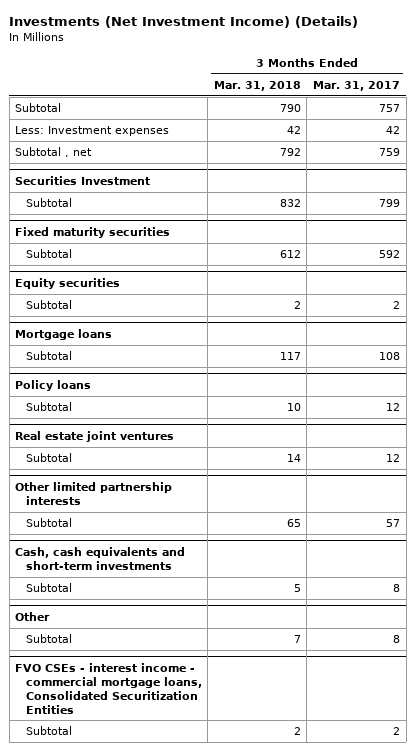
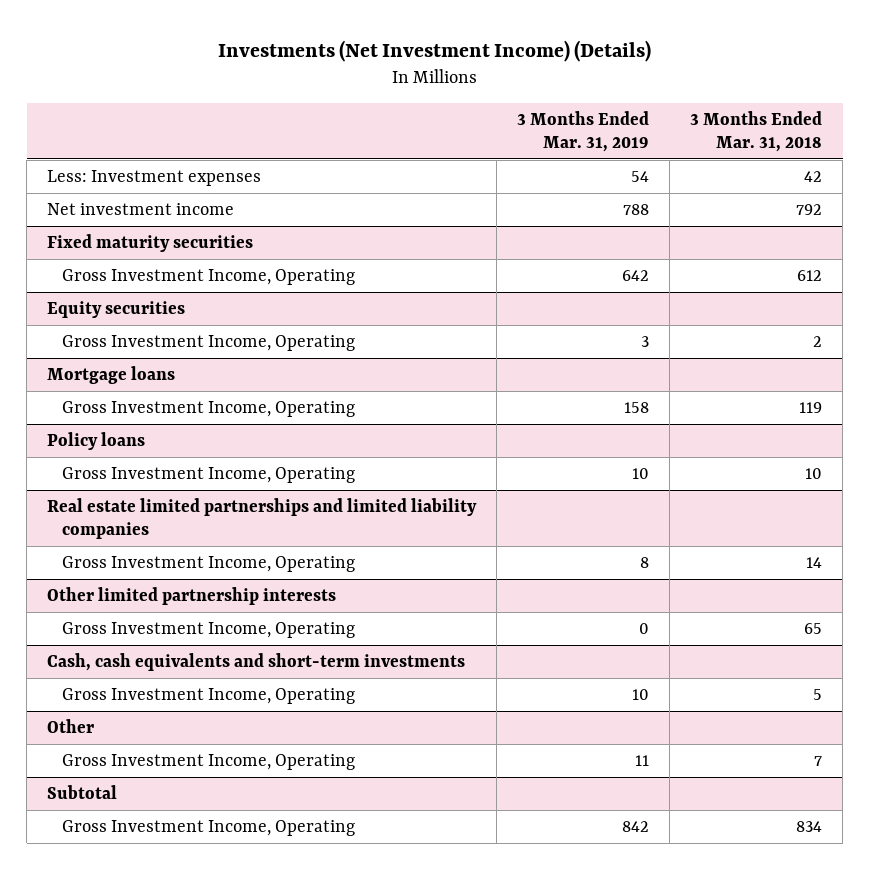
- | 3 Months Ended Mar. 31, 2018 | 3 Months Ended Mar. 31, 2017
+ | 3 Months Ended Mar. 31, 2019 | 3 Months Ended Mar. 31, 2018
- Subtotal | 790 | 757
- Subtotal , net | 792 | 759
- Securities Investment
- Subtotal | 832 | 799
+ Net investment income | 788 | 792
@ Fixed maturity securities
- Subtotal | 612 | 592
+ Gross Investment Income, Operating | 642 | 612
@ Equity securities
- Subtotal | 2 | 2
+ Gross Investment Income, Operating | 3 | 2
@ Mortgage loans
- Subtotal | 117 | 108
+ Gross Investment Income, Operating | 158 | 119
@ Policy loans
- Subtotal | 10 | 12
- Real estate joint ventures
- Subtotal | 14 | 12
@ Policy loans
+ Gross Investment Income, Operating | 10 | 10
+ Real estate limited partnerships and limited liability companies
+ Gross Investment Income, Operating | 8 | 14
@ Other limited partnership interests
- Subtotal | 65 | 57
+ Gross Investment Income, Operating | 0 | 65
@ Cash, cash equivalents and short-term investments
- Subtotal | 5 | 8
+ Gross Investment Income, Operating | 10 | 5
@ Other
- Subtotal | 7 | 8
- FVO CSEs - interest income - commercial mortgage loans, Consolidated Securitization Entities
- Subtotal | 2 | 2
@ Other
+ Gross Investment Income, Operating | 11 | 7
+ Subtotal
+ Gross Investment Income, Operating | 842 | 834

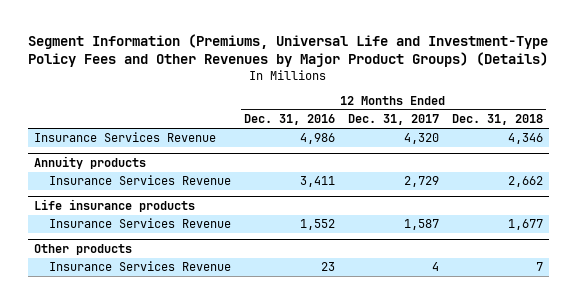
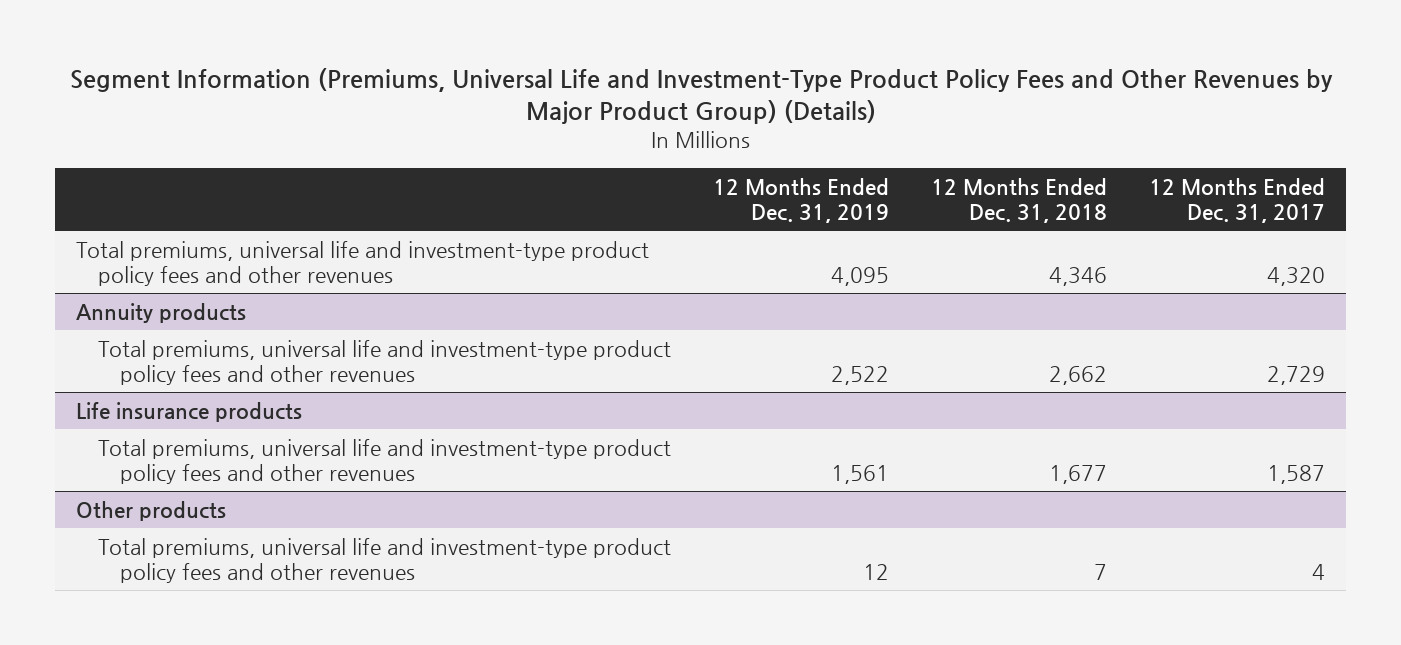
- Segment Information (Premiums, Universal Life and Investment-Type Policy Fees and Other Revenues by Major Product Groups) (Details)
+ Segment Information (Premiums, Universal Life and Investment-Type Product Policy Fees and Other Revenues by Major Product Group) (Details)
- | 12 Months Ended Dec. 31, 2016 | 12 Months Ended Dec. 31, 2017 | 12 Months Ended Dec. 31, 2018
+ | 12 Months Ended Dec. 31, 2019 | 12 Months Ended Dec. 31, 2018 | 12 Months Ended Dec. 31, 2017
- Insurance Services Revenue | 4,986 | 4,320 | 4,346
+ Total premiums, universal life and investment-type product policy fees and other revenues | 4,095 | 4,346 | 4,320
@ Annuity products
- Insurance Services Revenue | 3,411 | 2,729 | 2,662
+ Total premiums, universal life and investment-type product policy fees and other revenues | 2,522 | 2,662 | 2,729
@ Life insurance products
- Insurance Services Revenue | 1,552 | 1,587 | 1,677
+ Total premiums, universal life and investment-type product policy fees and other revenues | 1,561 | 1,677 | 1,587
@ Other products
- Insurance Services Revenue | 23 | 4 | 7
+ Total premiums, universal life and investment-type product policy fees and other revenues | 12 | 7 | 4

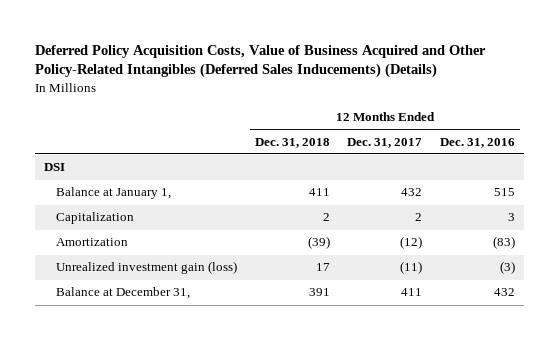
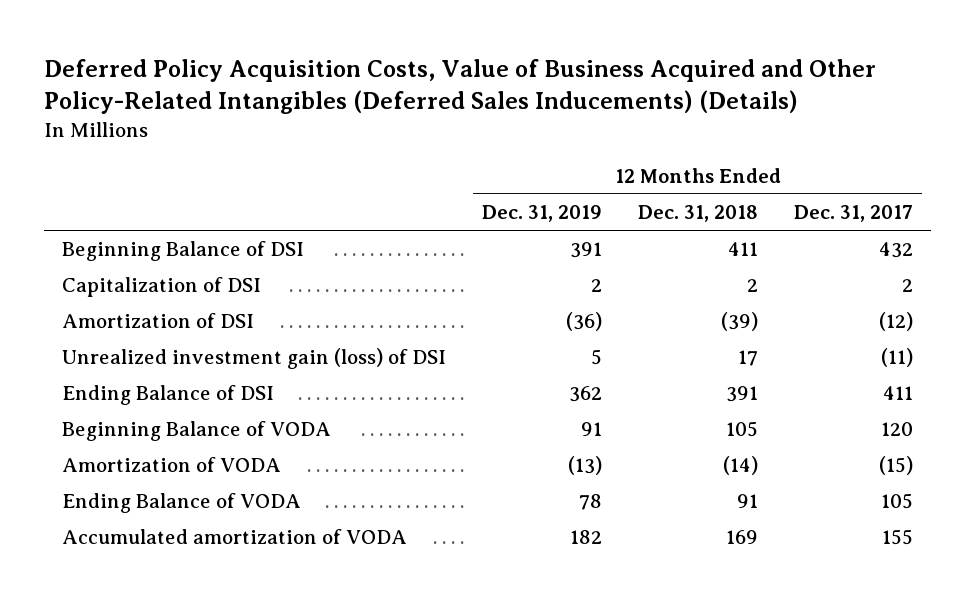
- | 12 Months Ended Dec. 31, 2018 | 12 Months Ended Dec. 31, 2017 | 12 Months Ended Dec. 31, 2016
+ | 12 Months Ended Dec. 31, 2019 | 12 Months Ended Dec. 31, 2018 | 12 Months Ended Dec. 31, 2017
- DSI
- Balance at January 1, | 411 | 432 | 515
- Capitalization | 2 | 2 | 3
- Amortization | (39) | (12) | (83)
- Unrealized investment gain (loss) | 17 | (11) | (3)
- Balance at December 31, | 391 | 411 | 432
+ Beginning Balance of DSI | 391 | 411 | 432
+ Capitalization of DSI | 2 | 2 | 2
+ Amortization of DSI | (36) | (39) | (12)
+ Unrealized investment gain (loss) of DSI | 5 | 17 | (11)
+ Ending Balance of DSI | 362 | 391 | 411
+ Beginning Balance of VODA | 91 | 105 | 120
+ Amortization of VODA | (13) | (14) | (15)
+ Ending Balance of VODA | 78 | 91 | 105
+ Accumulated amortization of VODA | 182 | 169 | 155

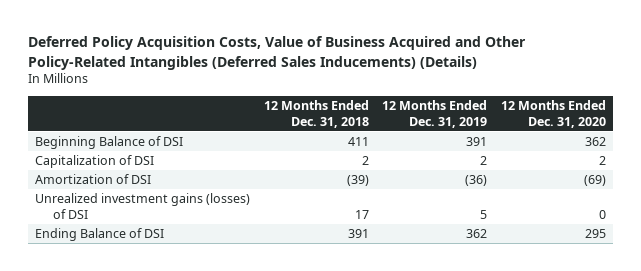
- | 12 Months Ended Dec. 31, 2019 | 12 Months Ended Dec. 31, 2018 | 12 Months Ended Dec. 31, 2017
+ | 12 Months Ended Dec. 31, 2018 | 12 Months Ended Dec. 31, 2019 | 12 Months Ended Dec. 31, 2020
- Unrealized investment gain (loss) of DSI | 5 | 17 | (11)
+ Unrealized investment gains (losses) of DSI | 17 | 5 | 0
- Beginning Balance of VODA | 91 | 105 | 120
- Amortization of VODA | (13) | (14) | (15)
- Ending Balance of VODA | 78 | 91 | 105
- Accumulated amortization of VODA | 182 | 169 | 155

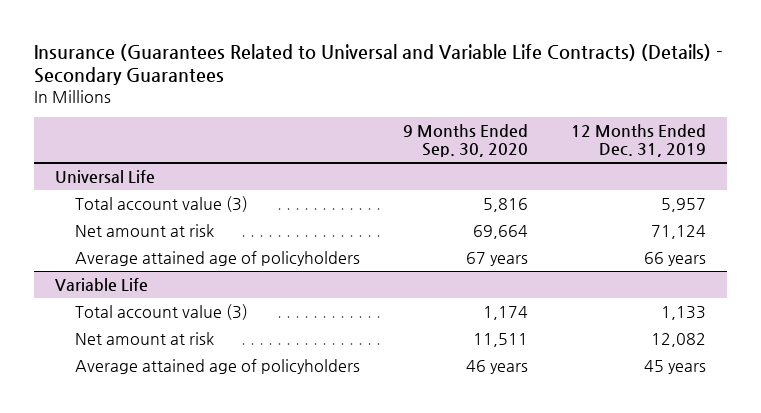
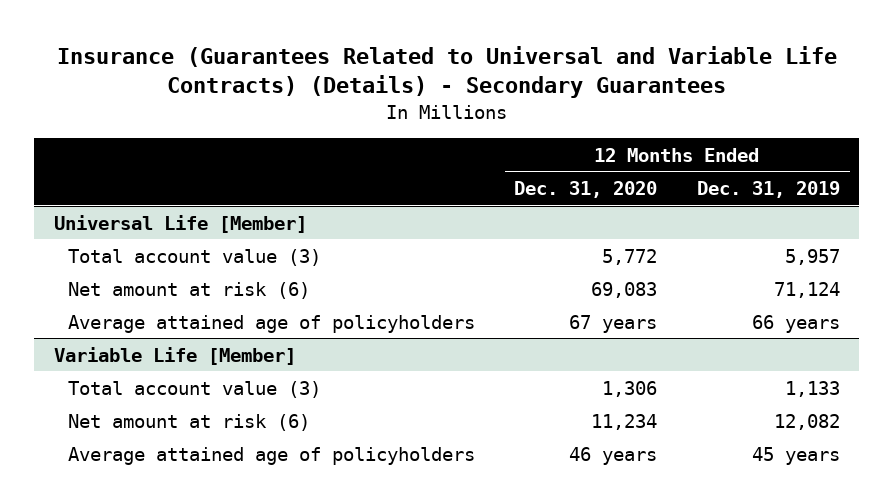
- | 9 Months Ended Sep. 30, 2020 | 12 Months Ended Dec. 31, 2019
+ | 12 Months Ended Dec. 31, 2020 | 12 Months Ended Dec. 31, 2019
- Universal Life
+ Universal Life [Member]
- Net amount at risk | 69,664 | 71,124
+ Net amount at risk (6) | 69,083 | 71,124
- Variable Life
+ Variable Life [Member]
- Net amount at risk | 11,511 | 12,082
+ Net amount at risk (6) | 11,234 | 12,082

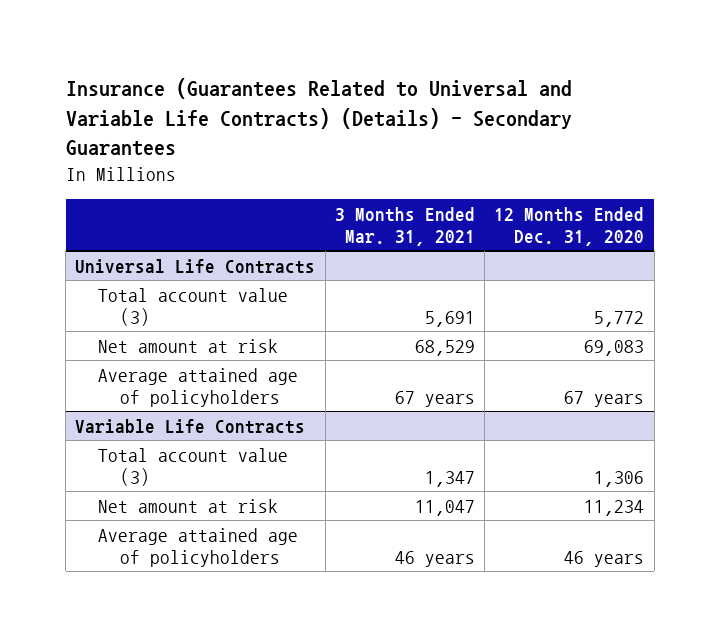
- | 12 Months Ended Dec. 31, 2020 | 12 Months Ended Dec. 31, 2019
+ | 3 Months Ended Mar. 31, 2021 | 12 Months Ended Dec. 31, 2020
- Universal Life [Member]
+ Universal Life Contracts
- Net amount at risk (6) | 69,083 | 71,124
+ Net amount at risk | 68,529 | 69,083
- Variable Life [Member]
+ Variable Life Contracts
- Net amount at risk (6) | 11,234 | 12,082
+ Net amount at risk | 11,047 | 11,234

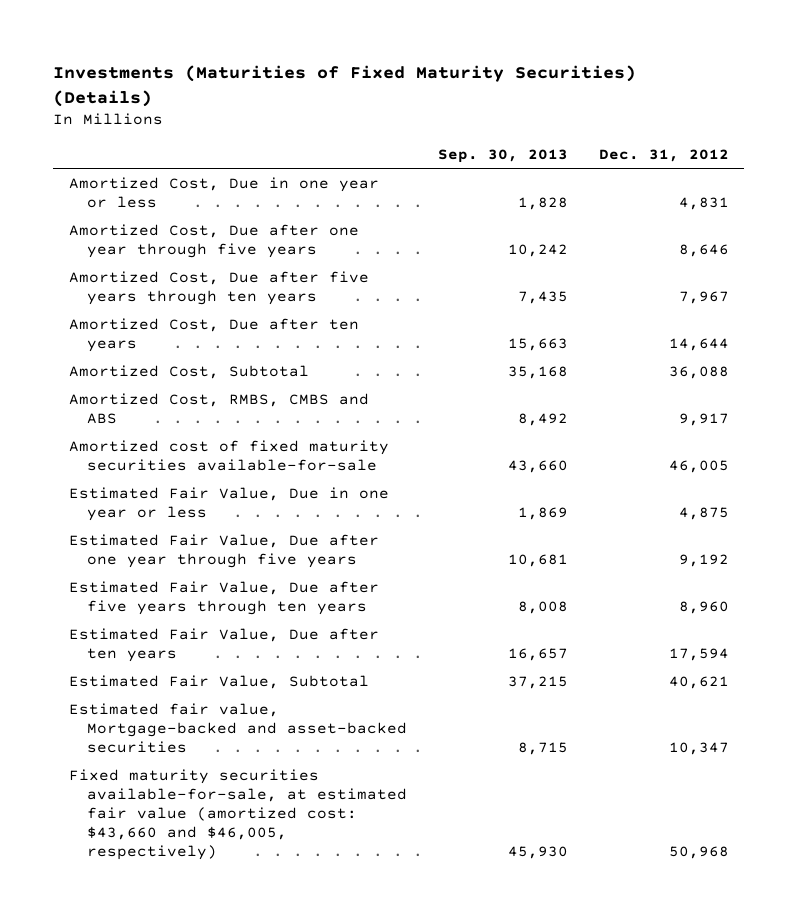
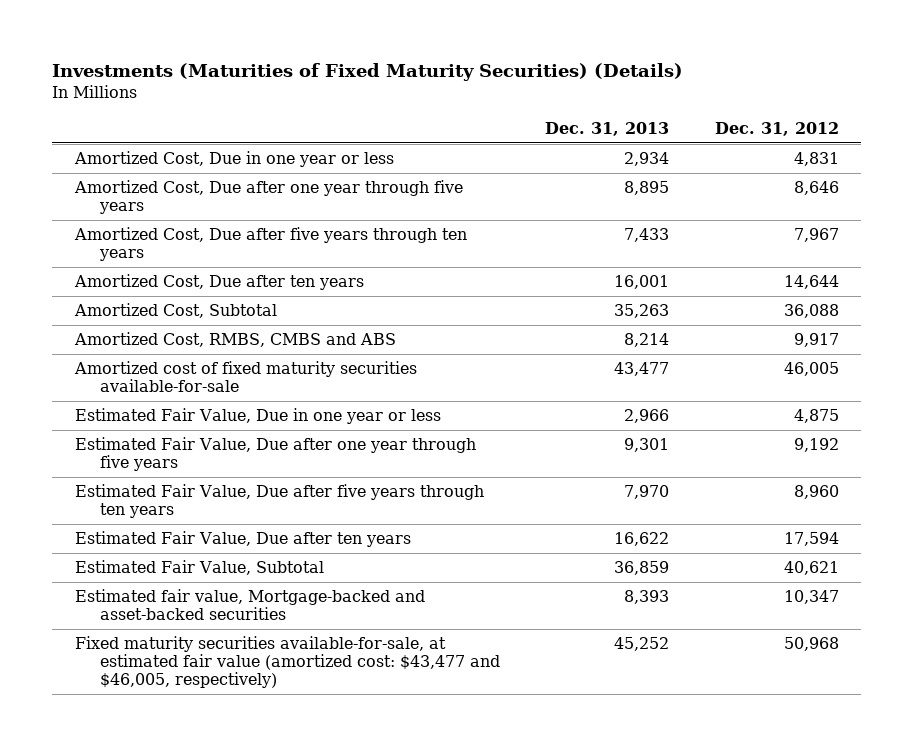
- | Sep. 30, 2013 | Dec. 31, 2012
+ | Dec. 31, 2013 | Dec. 31, 2012
- Fixed maturity securities available-for-sale, at estimated fair value (amortized cost: $43,660 and $46,005, respectively) | 45,930 | 50,968
+ Fixed maturity securities available-for-sale, at estimated fair value (amortized cost: $43,477 and $46,005, respectively) | 45,252 | 50,968

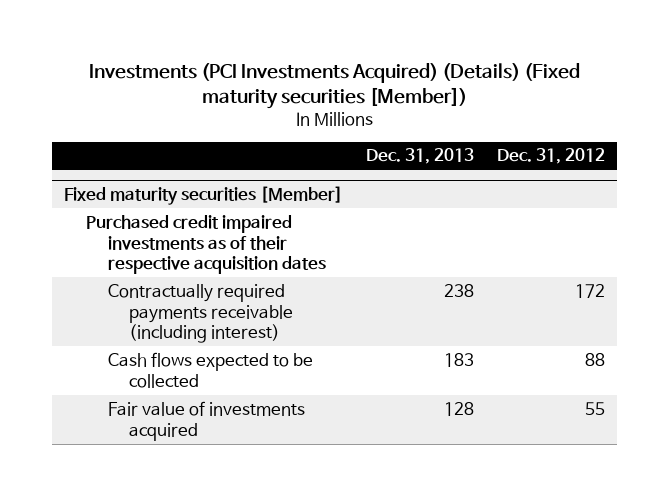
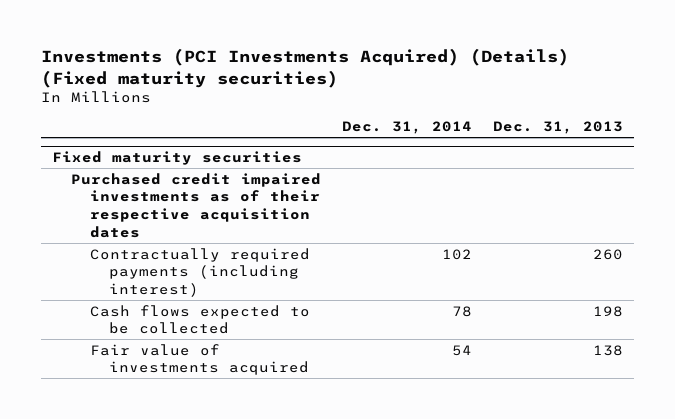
- Investments (PCI Investments Acquired) (Details) (Fixed maturity securities [Member])
+ Investments (PCI Investments Acquired) (Details) (Fixed maturity securities)
- | Dec. 31, 2013 | Dec. 31, 2012
+ | Dec. 31, 2014 | Dec. 31, 2013
- Fixed maturity securities [Member]
+ Fixed maturity securities
- Contractually required payments receivable (including interest) | 238 | 172
- Cash flows expected to be collected | 183 | 88
- Fair value of investments acquired | 128 | 55
+ Contractually required payments (including interest) | 102 | 260
+ Cash flows expected to be collected | 78 | 198
+ Fair value of investments acquired | 54 | 138

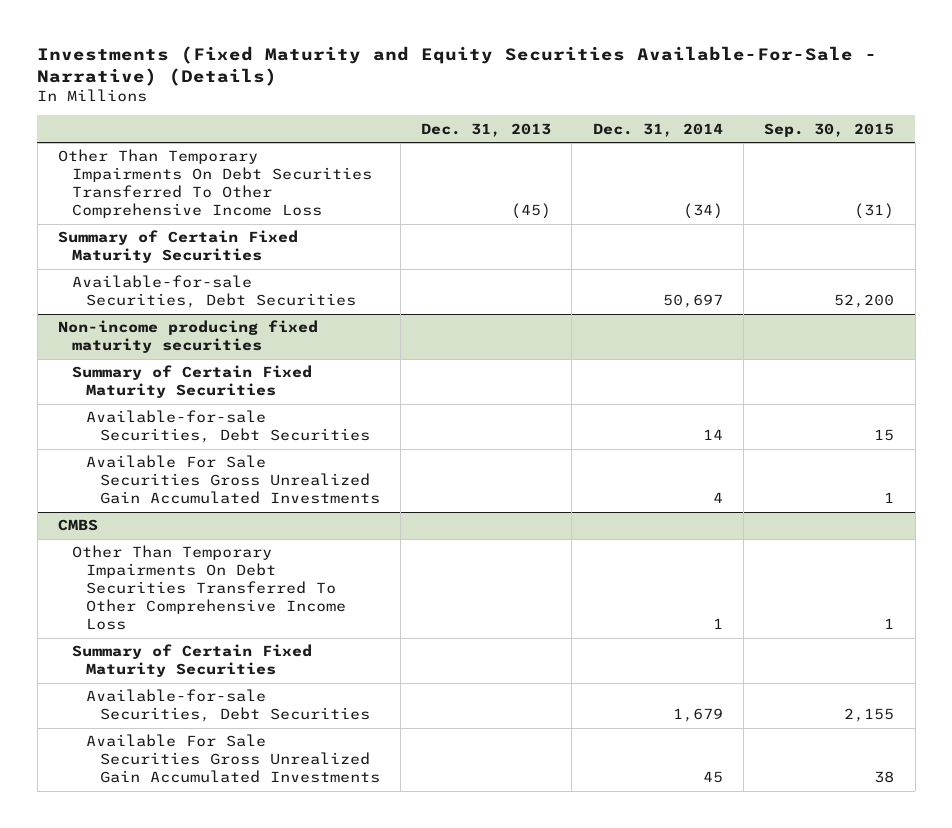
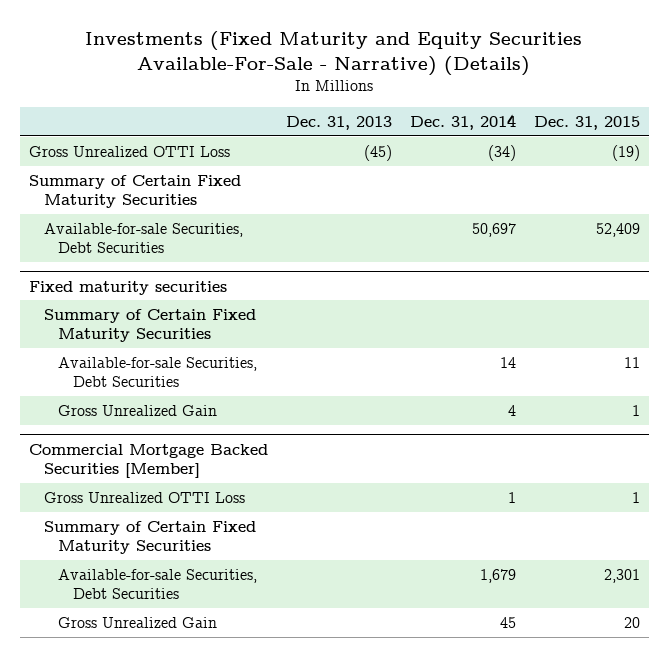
- | Dec. 31, 2013 | Dec. 31, 2014 | Sep. 30, 2015
+ | Dec. 31, 2013 | Dec. 31, 2014 | Dec. 31, 2015
- Other Than Temporary Impairments On Debt Securities Transferred To Other Comprehensive Income Loss | (45) | (34) | (31)
+ Gross Unrealized OTTI Loss | (45) | (34) | (19)
- Non-income producing fixed maturity securities
+ Fixed maturity securities
- Available For Sale Securities Gross Unrealized Gain Accumulated Investments | | 4 | 1
- CMBS
- Other Than Temporary Impairments On Debt Securities Transferred To Other Comprehensive Income Loss | | 1 | 1
+ Gross Unrealized Gain | | 4 | 1
+ Commercial Mortgage Backed Securities [Member]
+ Gross Unrealized OTTI Loss | | 1 | 1
- Available For Sale Securities Gross Unrealized Gain Accumulated Investments | | 45 | 38
+ Gross Unrealized Gain | | 45 | 20

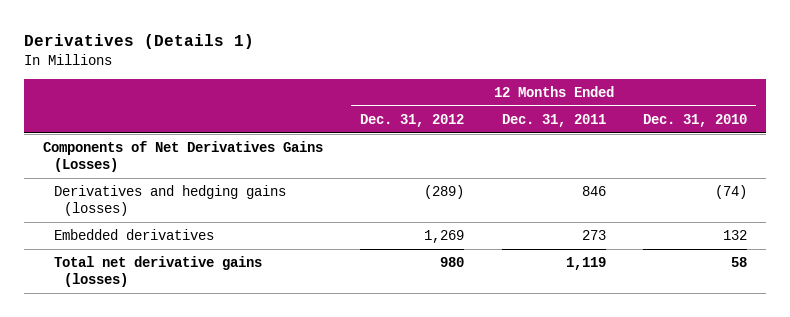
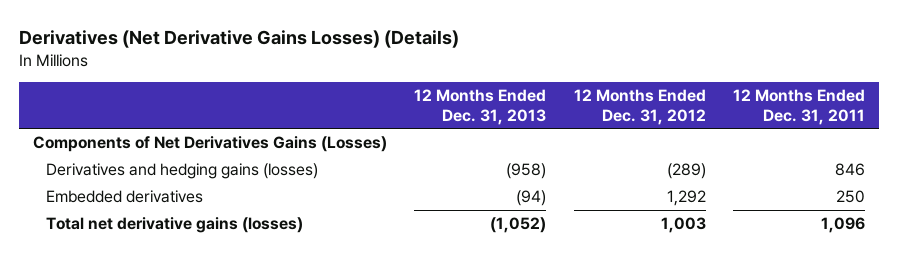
- Derivatives (Details 1)
+ Derivatives (Net Derivative Gains Losses) (Details)
- | 12 Months Ended Dec. 31, 2012 | 12 Months Ended Dec. 31, 2011 | 12 Months Ended Dec. 31, 2010
+ | 12 Months Ended Dec. 31, 2013 | 12 Months Ended Dec. 31, 2012 | 12 Months Ended Dec. 31, 2011
- Embedded derivatives | 1,269 | 273 | 132
- Total net derivative gains (losses) | 980 | 1,119 | 58
+ Embedded derivatives | (94) | 1,292 | 250
+ Total net derivative gains (losses) | (1,052) | 1,003 | 1,096

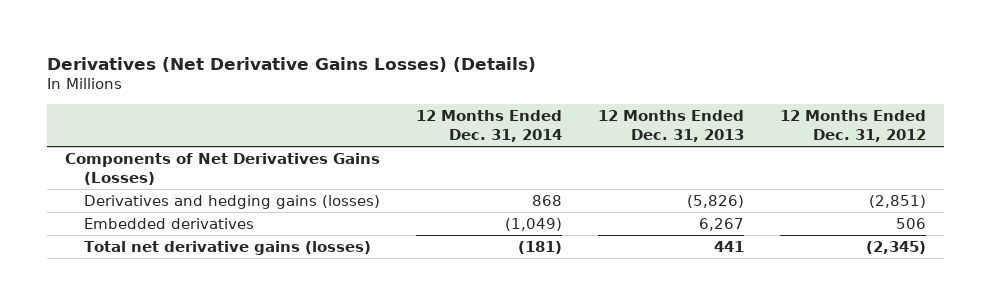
- | 12 Months Ended Dec. 31, 2013 | 12 Months Ended Dec. 31, 2012 | 12 Months Ended Dec. 31, 2011
+ | 12 Months Ended Dec. 31, 2014 | 12 Months Ended Dec. 31, 2013 | 12 Months Ended Dec. 31, 2012
- Derivatives and hedging gains (losses) | (958) | (289) | 846
- Embedded derivatives | (94) | 1,292 | 250
- Total net derivative gains (losses) | (1,052) | 1,003 | 1,096
+ Derivatives and hedging gains (losses) | 868 | (5,826) | (2,851)
+ Embedded derivatives | (1,049) | 6,267 | 506
+ Total net derivative gains (losses) | (181) | 441 | (2,345)

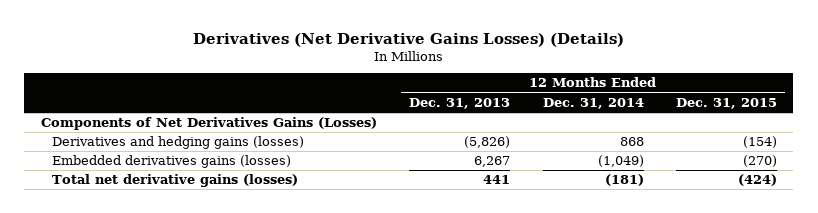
- | 12 Months Ended Dec. 31, 2014 | 12 Months Ended Dec. 31, 2013 | 12 Months Ended Dec. 31, 2012
+ | 12 Months Ended Dec. 31, 2013 | 12 Months Ended Dec. 31, 2014 | 12 Months Ended Dec. 31, 2015
- Embedded derivatives | (1,049) | 6,267 | 506
+ Embedded derivatives gains (losses) | 6,267 | (1,049) | (270)

